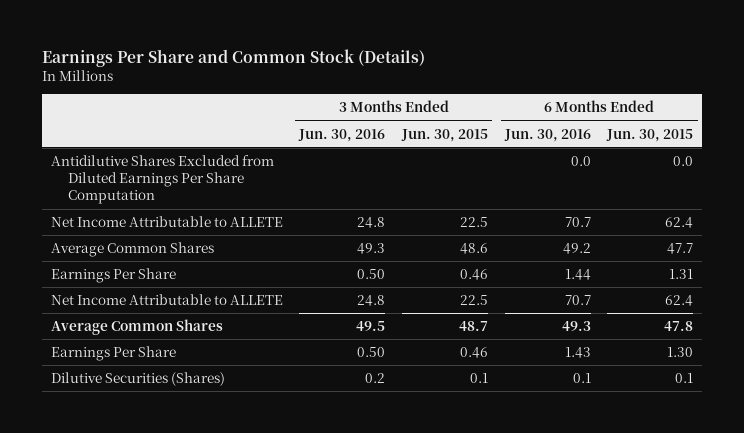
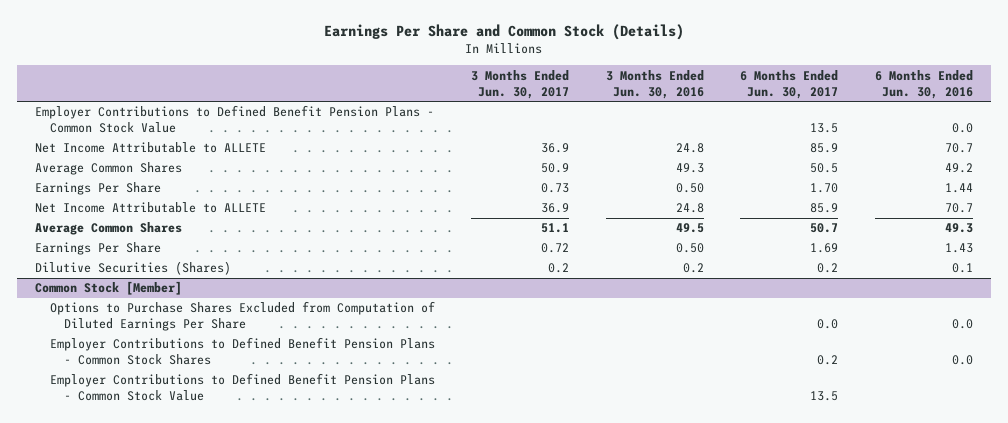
- | 3 Months Ended Jun. 30, 2016 | 3 Months Ended Jun. 30, 2015 | 6 Months Ended Jun. 30, 2016 | 6 Months Ended Jun. 30, 2015
+ | 3 Months Ended Jun. 30, 2017 | 3 Months Ended Jun. 30, 2016 | 6 Months Ended Jun. 30, 2017 | 6 Months Ended Jun. 30, 2016
- Antidilutive Shares Excluded from Diluted Earnings Per Share Computation | | | 0.0 | 0.0
+ Employer Contributions to Defined Benefit Pension Plans - Common Stock Value | | | 13.5 | 0.0
+ Common Stock [Member]
+ Options to Purchase Shares Excluded from Computation of Diluted Earnings Per Share | | | 0.0 | 0.0
+ Employer Contributions to Defined Benefit Pension Plans - Common Stock Shares | | | 0.2 | 0.0
+ Employer Contributions to Defined Benefit Pension Plans - Common Stock Value | | | 13.5 |

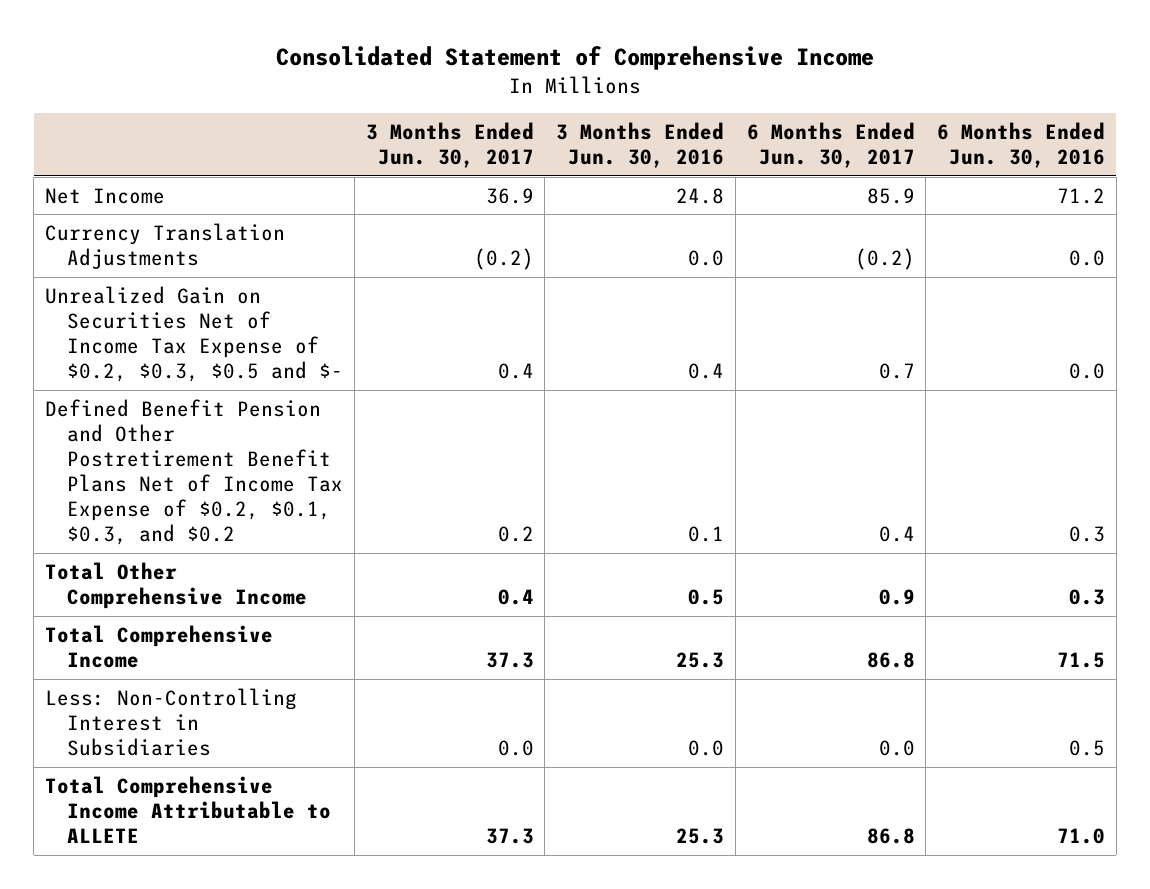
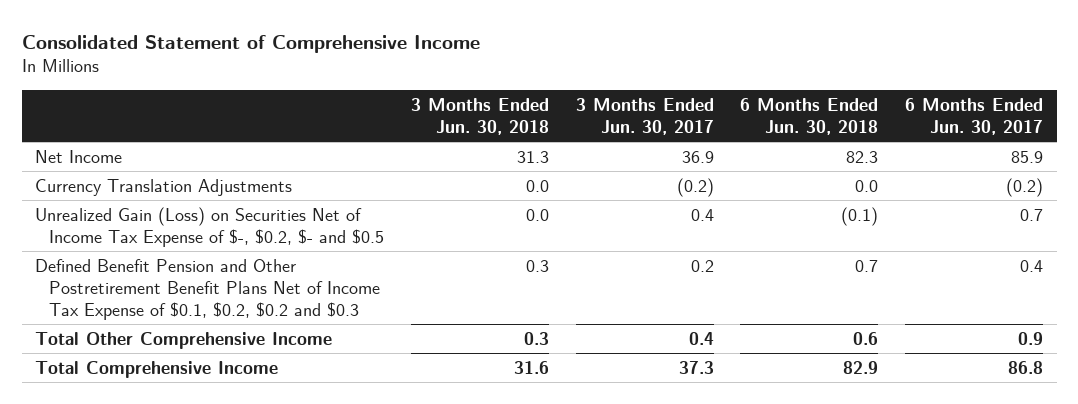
- | 3 Months Ended Jun. 30, 2017 | 3 Months Ended Jun. 30, 2016 | 6 Months Ended Jun. 30, 2017 | 6 Months Ended Jun. 30, 2016
+ | 3 Months Ended Jun. 30, 2018 | 3 Months Ended Jun. 30, 2017 | 6 Months Ended Jun. 30, 2018 | 6 Months Ended Jun. 30, 2017
- Unrealized Gain on Securities Net of Income Tax Expense of $0.2, $0.3, $0.5 and $- | 0.4 | 0.4 | 0.7 | 0.0
- Defined Benefit Pension and Other Postretirement Benefit Plans Net of Income Tax Expense of $0.2, $0.1, $0.3, and $0.2 | 0.2 | 0.1 | 0.4 | 0.3
+ Unrealized Gain (Loss) on Securities Net of Income Tax Expense of $-, $0.2, $- and $0.5 | 0.0 | 0.4 | (0.1) | 0.7
+ Defined Benefit Pension and Other Postretirement Benefit Plans Net of Income Tax Expense of $0.1, $0.2, $0.2 and $0.3 | 0.3 | 0.2 | 0.7 | 0.4
- Less: Non-Controlling Interest in Subsidiaries | 0.0 | 0.0 | 0.0 | 0.5
- Total Comprehensive Income Attributable to ALLETE | 37.3 | 25.3 | 86.8 | 71.0

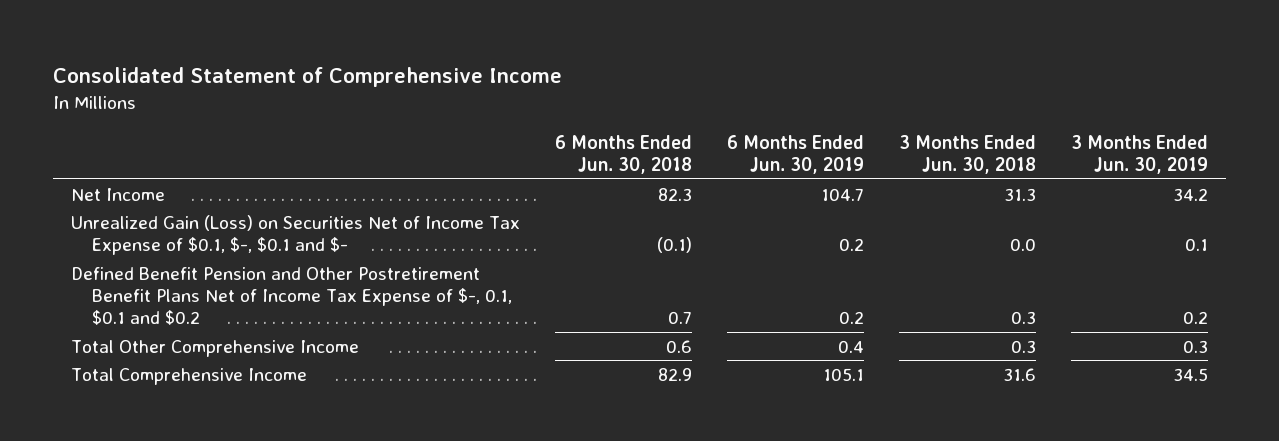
- | 3 Months Ended Jun. 30, 2018 | 3 Months Ended Jun. 30, 2017 | 6 Months Ended Jun. 30, 2018 | 6 Months Ended Jun. 30, 2017
+ | 6 Months Ended Jun. 30, 2018 | 6 Months Ended Jun. 30, 2019 | 3 Months Ended Jun. 30, 2018 | 3 Months Ended Jun. 30, 2019
- Currency Translation Adjustments | 0.0 | (0.2) | 0.0 | (0.2)
- Unrealized Gain (Loss) on Securities Net of Income Tax Expense of $-, $0.2, $- and $0.5 | 0.0 | 0.4 | (0.1) | 0.7
- Defined Benefit Pension and Other Postretirement Benefit Plans Net of Income Tax Expense of $0.1, $0.2, $0.2 and $0.3 | 0.3 | 0.2 | 0.7 | 0.4
+ Unrealized Gain (Loss) on Securities Net of Income Tax Expense of $0.1, $-, $0.1 and $- | (0.1) | 0.2 | 0.0 | 0.1
+ Defined Benefit Pension and Other Postretirement Benefit Plans Net of Income Tax Expense of $-, 0.1, $0.1 and $0.2 | 0.7 | 0.2 | 0.3 | 0.2

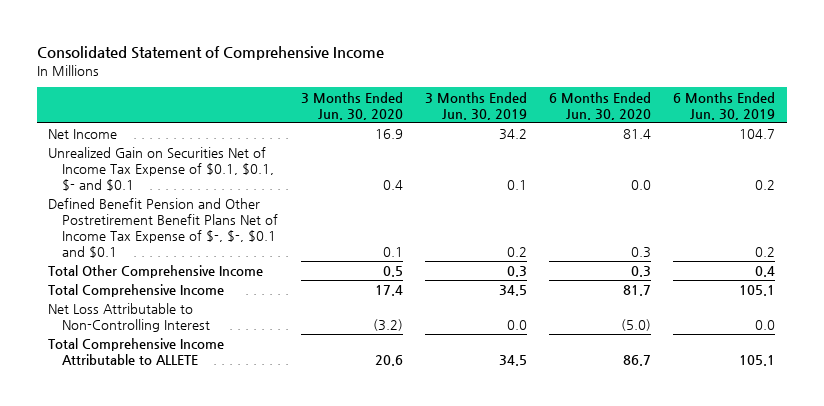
- | 6 Months Ended Jun. 30, 2018 | 6 Months Ended Jun. 30, 2019 | 3 Months Ended Jun. 30, 2018 | 3 Months Ended Jun. 30, 2019
+ | 3 Months Ended Jun. 30, 2020 | 3 Months Ended Jun. 30, 2019 | 6 Months Ended Jun. 30, 2020 | 6 Months Ended Jun. 30, 2019
- Unrealized Gain (Loss) on Securities Net of Income Tax Expense of $0.1, $-, $0.1 and $- | (0.1) | 0.2 | 0.0 | 0.1
- Defined Benefit Pension and Other Postretirement Benefit Plans Net of Income Tax Expense of $-, 0.1, $0.1 and $0.2 | 0.7 | 0.2 | 0.3 | 0.2
+ Unrealized Gain on Securities Net of Income Tax Expense of $0.1, $0.1, $- and $0.1 | 0.4 | 0.1 | 0.0 | 0.2
+ Defined Benefit Pension and Other Postretirement Benefit Plans Net of Income Tax Expense of $-, $-, $0.1 and $0.1 | 0.1 | 0.2 | 0.3 | 0.2
+ Net Loss Attributable to Non-Controlling Interest | (3.2) | 0.0 | (5.0) | 0.0
+ Total Comprehensive Income Attributable to ALLETE | 20.6 | 34.5 | 86.7 | 105.1

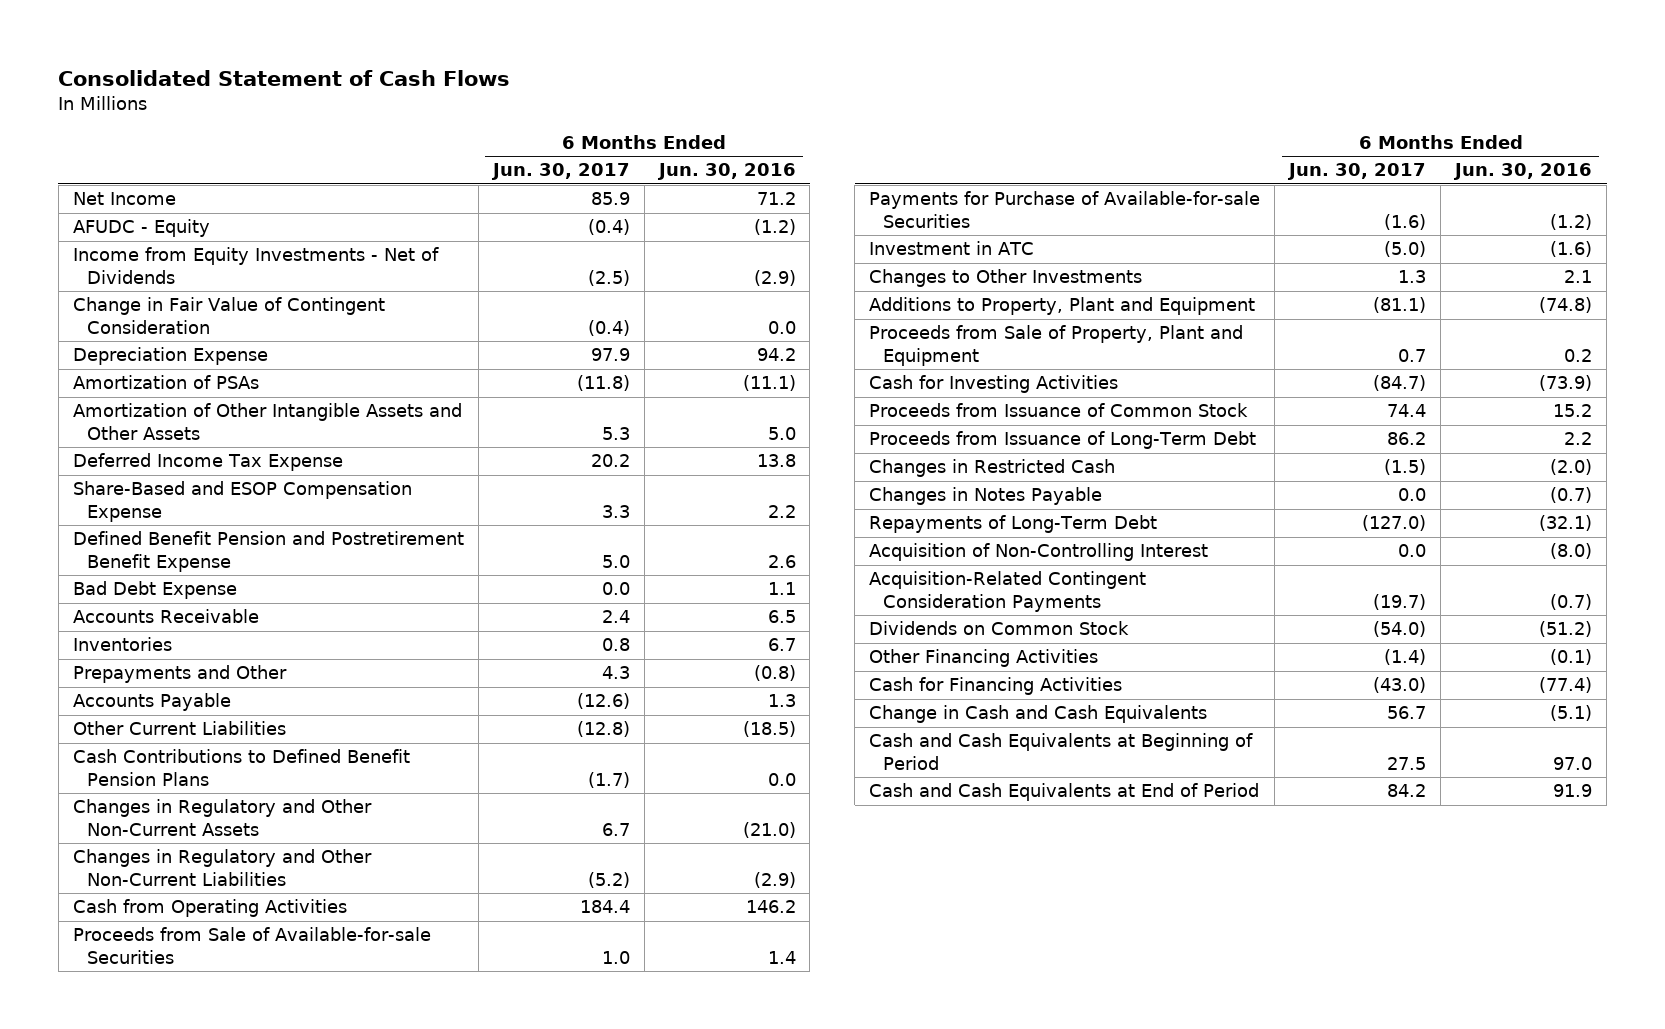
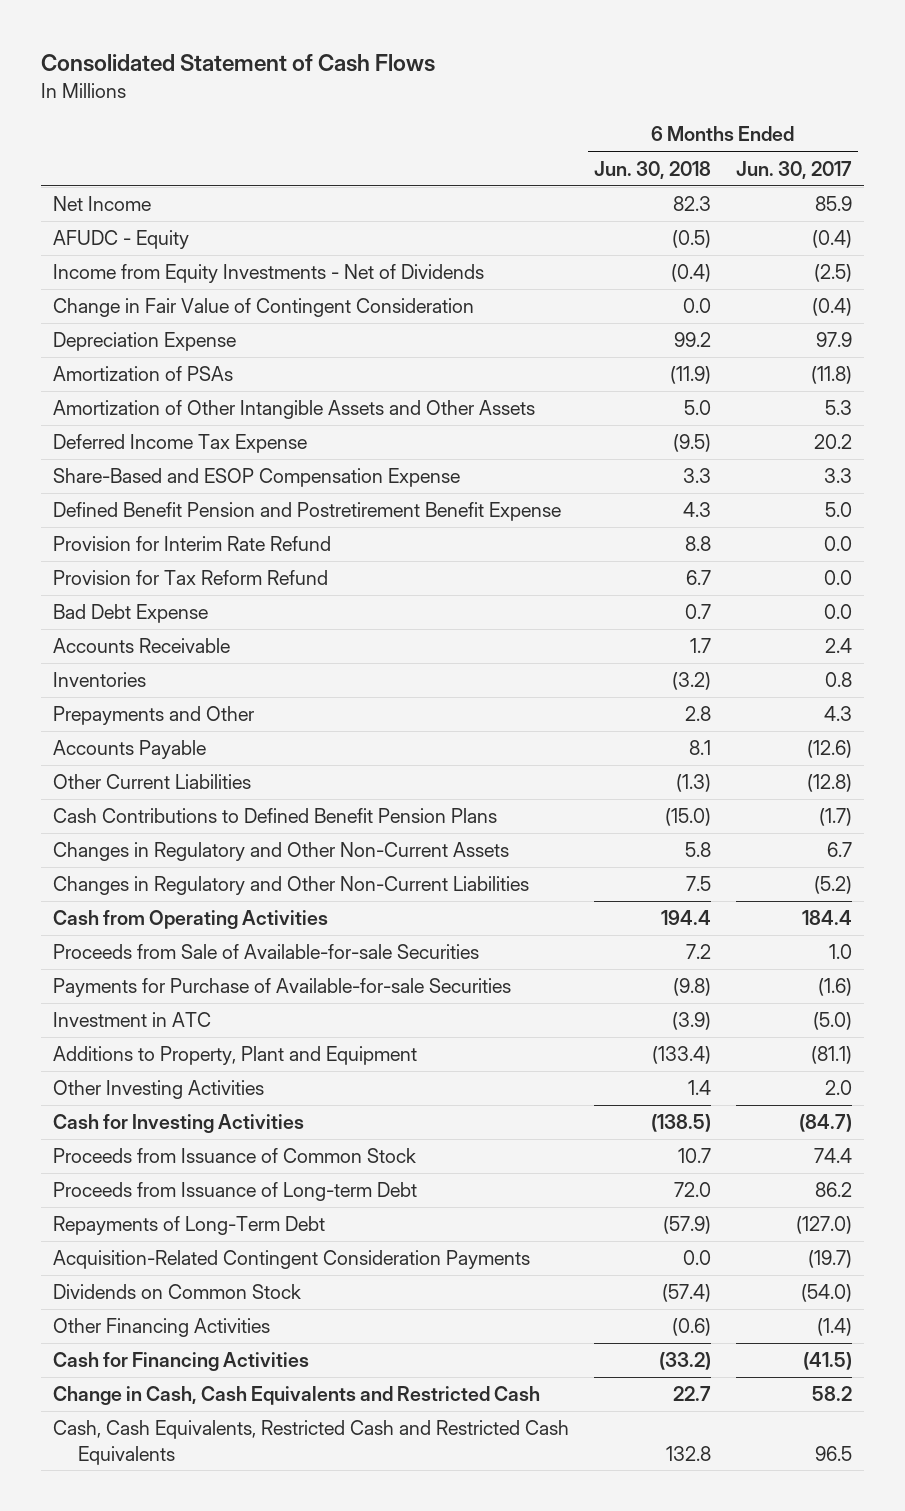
- | 6 Months Ended Jun. 30, 2017 | 6 Months Ended Jun. 30, 2016
+ | 6 Months Ended Jun. 30, 2018 | 6 Months Ended Jun. 30, 2017
+ Provision for Interim Rate Refund | 8.8 | 0.0
+ Provision for Tax Reform Refund | 6.7 | 0.0
- Changes to Other Investments | 1.3 | 2.1
- Proceeds from Sale of Property, Plant and Equipment | 0.7 | 0.2
+ Other Investing Activities | 1.4 | 2.0
- Proceeds from Issuance of Long-Term Debt | 86.2 | 2.2
- Changes in Restricted Cash | (1.5) | (2.0)
- Changes in Notes Payable | 0.0 | (0.7)
+ Proceeds from Issuance of Long-term Debt | 72.0 | 86.2
- Acquisition of Non-Controlling Interest | 0.0 | (8.0)
- Cash for Financing Activities | (43.0) | (77.4)
- Change in Cash and Cash Equivalents | 56.7 | (5.1)
- Cash and Cash Equivalents at Beginning of Period | 27.5 | 97.0
- Cash and Cash Equivalents at End of Period | 84.2 | 91.9
+ Cash for Financing Activities | (33.2) | (41.5)
+ Change in Cash, Cash Equivalents and Restricted Cash | 22.7 | 58.2
+ Cash, Cash Equivalents, Restricted Cash and Restricted Cash Equivalents | 132.8 | 96.5

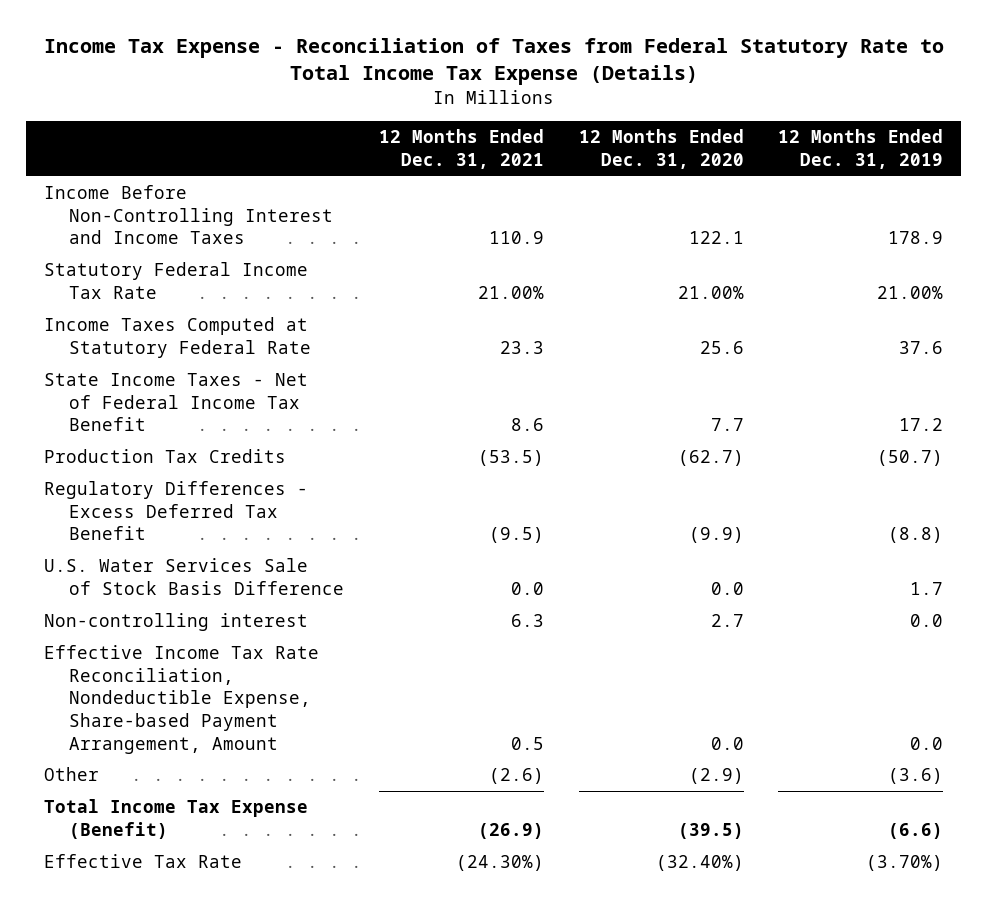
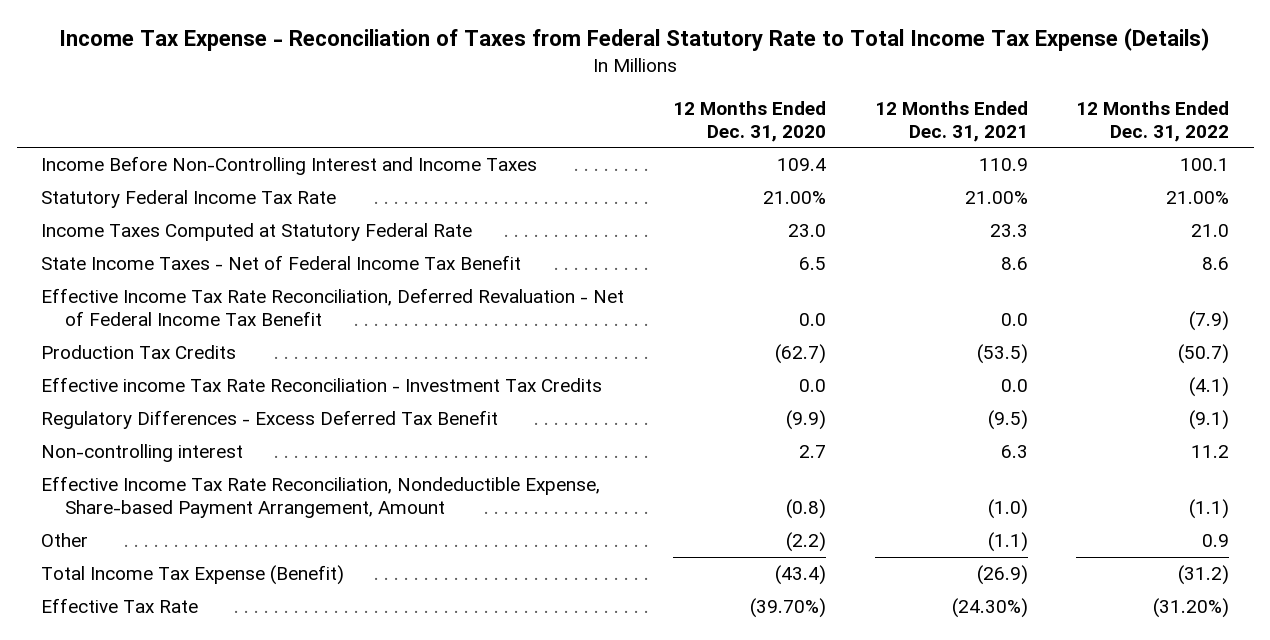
- | 12 Months Ended Dec. 31, 2021 | 12 Months Ended Dec. 31, 2020 | 12 Months Ended Dec. 31, 2019
+ | 12 Months Ended Dec. 31, 2020 | 12 Months Ended Dec. 31, 2021 | 12 Months Ended Dec. 31, 2022
- Income Before Non-Controlling Interest and Income Taxes | 110.9 | 122.1 | 178.9
+ Income Before Non-Controlling Interest and Income Taxes | 109.4 | 110.9 | 100.1
- Income Taxes Computed at Statutory Federal Rate | 23.3 | 25.6 | 37.6
- State Income Taxes - Net of Federal Income Tax Benefit | 8.6 | 7.7 | 17.2
+ Income Taxes Computed at Statutory Federal Rate | 23.0 | 23.3 | 21.0
+ State Income Taxes - Net of Federal Income Tax Benefit | 6.5 | 8.6 | 8.6
+ Effective Income Tax Rate Reconciliation, Deferred Revaluation - Net of Federal Income Tax Benefit | 0.0 | 0.0 | (7.9)
+ Effective income Tax Rate Reconciliation - Investment Tax Credits | 0.0 | 0.0 | (4.1)
- U.S. Water Services Sale of Stock Basis Difference | 0.0 | 0.0 | 1.7
- Effective Income Tax Rate Reconciliation, Nondeductible Expense, Share-based Payment Arrangement, Amount | 0.5 | 0.0 | 0.0
- Other | (2.6) | (2.9) | (3.6)
- Total Income Tax Expense (Benefit) | (26.9) | (39.5) | (6.6)
- Effective Tax Rate | (24.30%) | (32.40%) | (3.70%)
+ Effective Income Tax Rate Reconciliation, Nondeductible Expense, Share-based Payment Arrangement, Amount | (0.8) | (1.0) | (1.1)
+ Other | (2.2) | (1.1) | 0.9
+ Total Income Tax Expense (Benefit) | (43.4) | (26.9) | (31.2)
+ Effective Tax Rate | (39.70%) | (24.30%) | (31.20%)

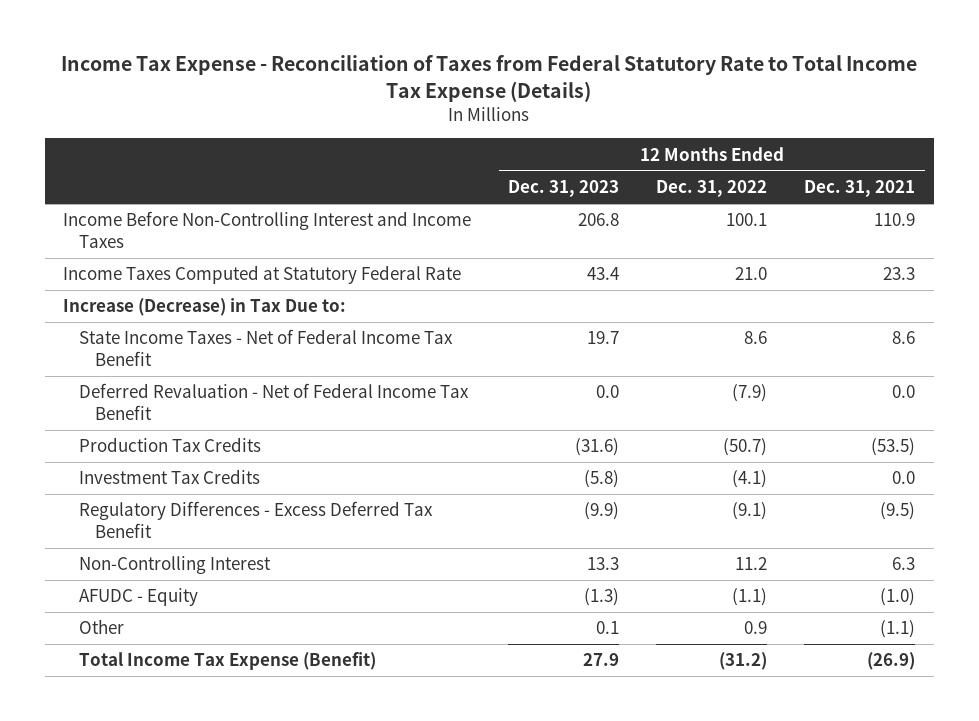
- | 12 Months Ended Dec. 31, 2020 | 12 Months Ended Dec. 31, 2021 | 12 Months Ended Dec. 31, 2022
+ | 12 Months Ended Dec. 31, 2023 | 12 Months Ended Dec. 31, 2022 | 12 Months Ended Dec. 31, 2021
- Statutory Federal Income Tax Rate | 21.00% | 21.00% | 21.00%
+ Increase (Decrease) in Tax Due to:
- Effective Income Tax Rate Reconciliation, Deferred Revaluation - Net of Federal Income Tax Benefit | 0.0 | 0.0 | (7.9)
+ Deferred Revaluation - Net of Federal Income Tax Benefit | 0.0 | (7.9) | 0.0
- Effective income Tax Rate Reconciliation - Investment Tax Credits | 0.0 | 0.0 | (4.1)
+ Investment Tax Credits | (5.8) | (4.1) | 0.0
- Non-controlling interest | 2.7 | 6.3 | 11.2
- Effective Income Tax Rate Reconciliation, Nondeductible Expense, Share-based Payment Arrangement, Amount | (0.8) | (1.0) | (1.1)
+ Non-Controlling Interest | 13.3 | 11.2 | 6.3
+ AFUDC - Equity | (1.3) | (1.1) | (1.0)
- Effective Tax Rate | (39.70%) | (24.30%) | (31.20%)

